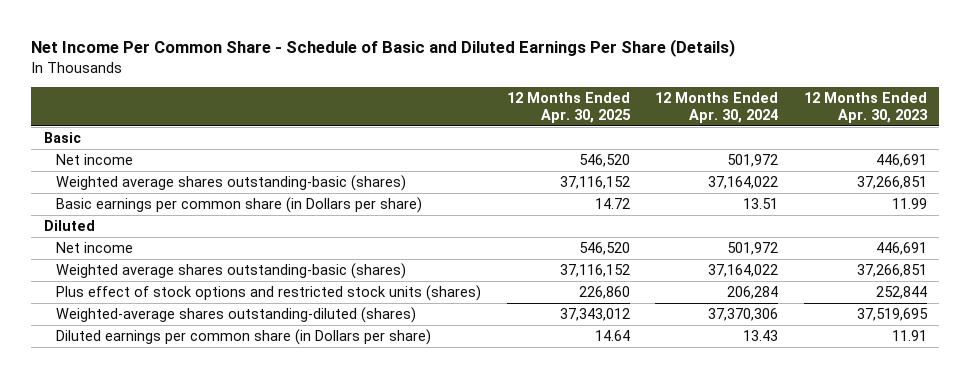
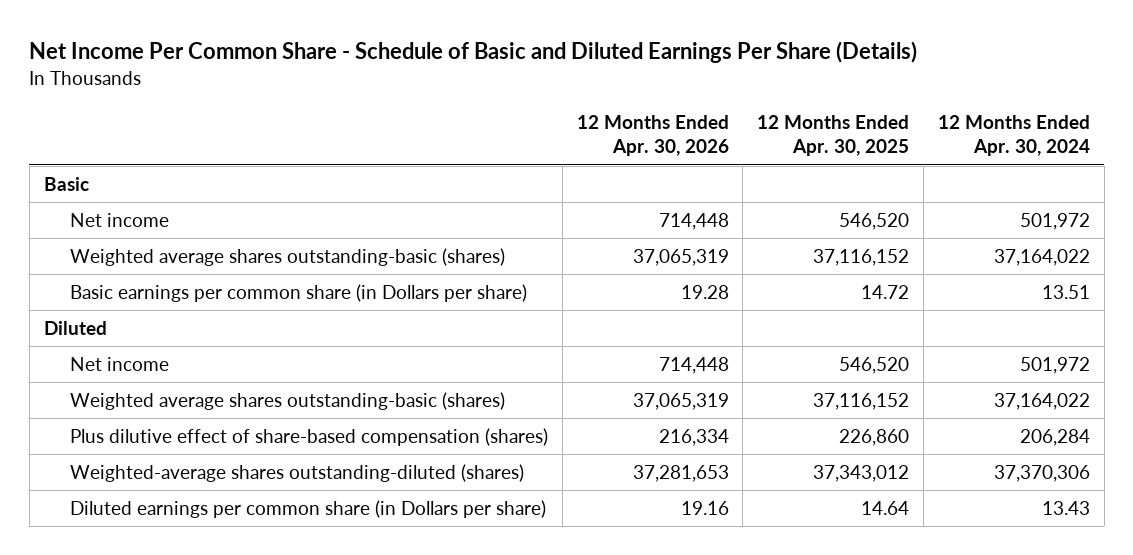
- | 12 Months Ended Apr. 30, 2025 | 12 Months Ended Apr. 30, 2024 | 12 Months Ended Apr. 30, 2023
+ | 12 Months Ended Apr. 30, 2026 | 12 Months Ended Apr. 30, 2025 | 12 Months Ended Apr. 30, 2024
- Plus effect of stock options and restricted stock units (shares) | 226,860 | 206,284 | 252,844
+ Plus dilutive effect of share-based compensation (shares) | 216,334 | 226,860 | 206,284

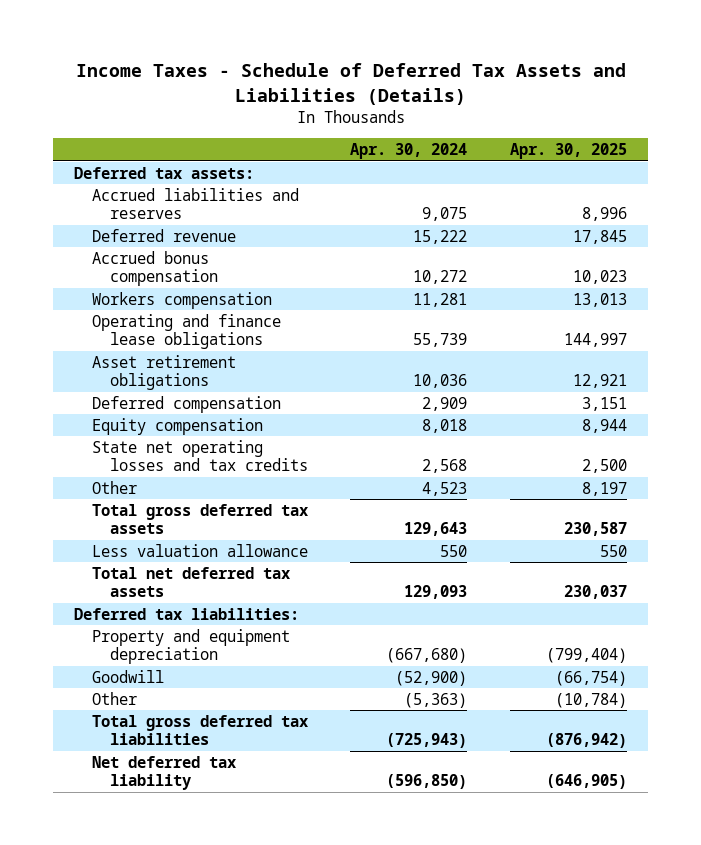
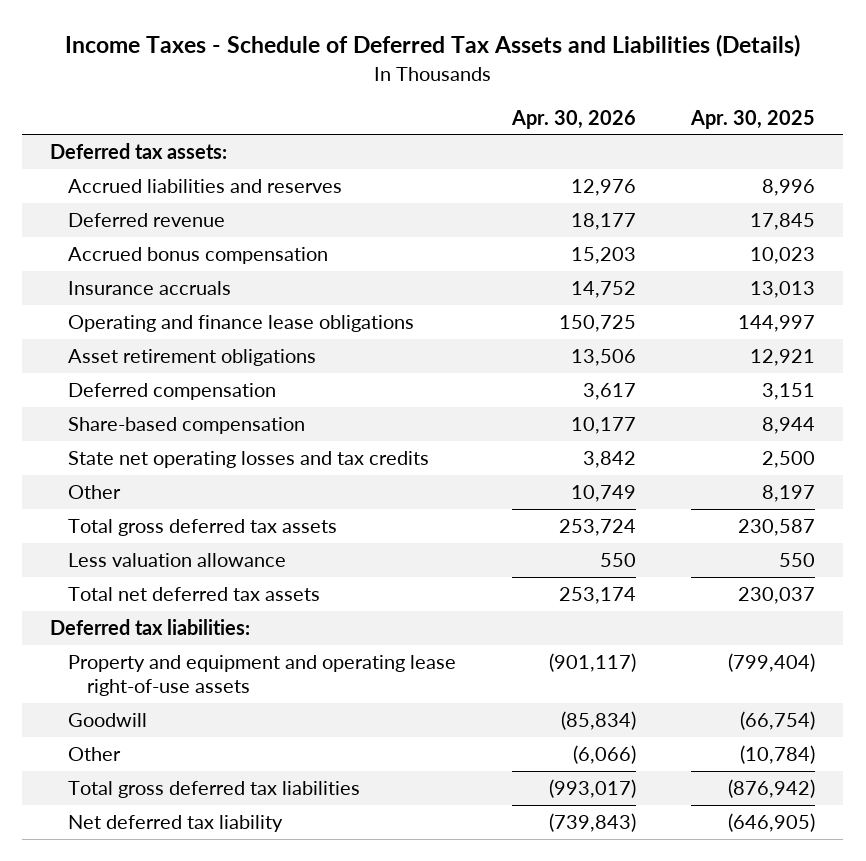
- | Apr. 30, 2024 | Apr. 30, 2025
+ | Apr. 30, 2026 | Apr. 30, 2025
- Workers compensation | 11,281 | 13,013
+ Insurance accruals | 14,752 | 13,013
- Equity compensation | 8,018 | 8,944
+ Share-based compensation | 10,177 | 8,944
- Property and equipment depreciation | (667,680) | (799,404)
+ Property and equipment and operating lease right-of-use assets | (901,117) | (799,404)

